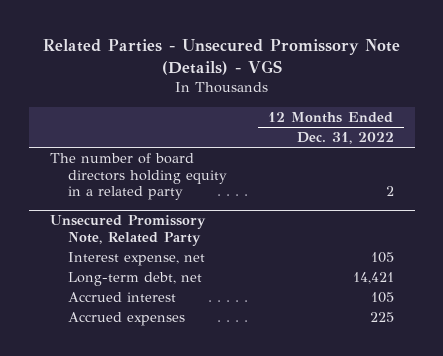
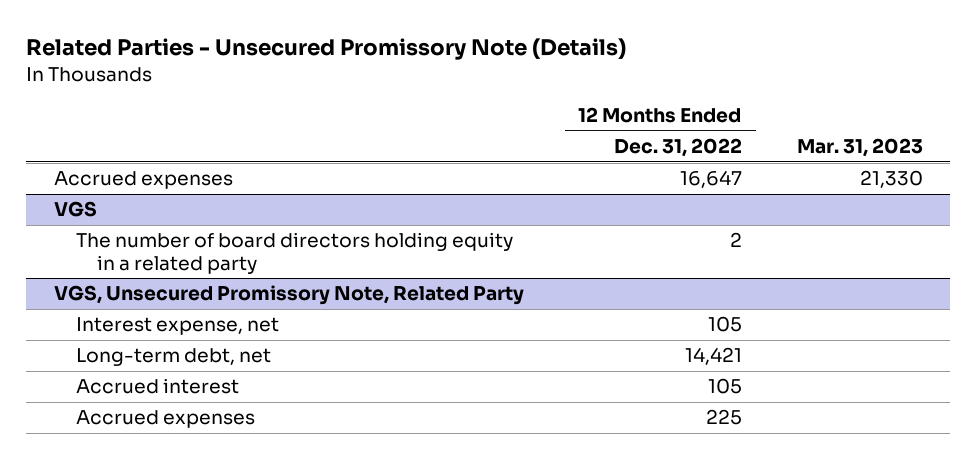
- Related Parties - Unsecured Promissory Note (Details) - VGS
+ Related Parties - Unsecured Promissory Note (Details)
- | 12 Months Ended Dec. 31, 2022
+ | 12 Months Ended Dec. 31, 2022 | Mar. 31, 2023
+ Accrued expenses | 16,647 | 21,330
+ VGS
- Unsecured Promissory Note, Related Party
+ VGS, Unsecured Promissory Note, Related Party

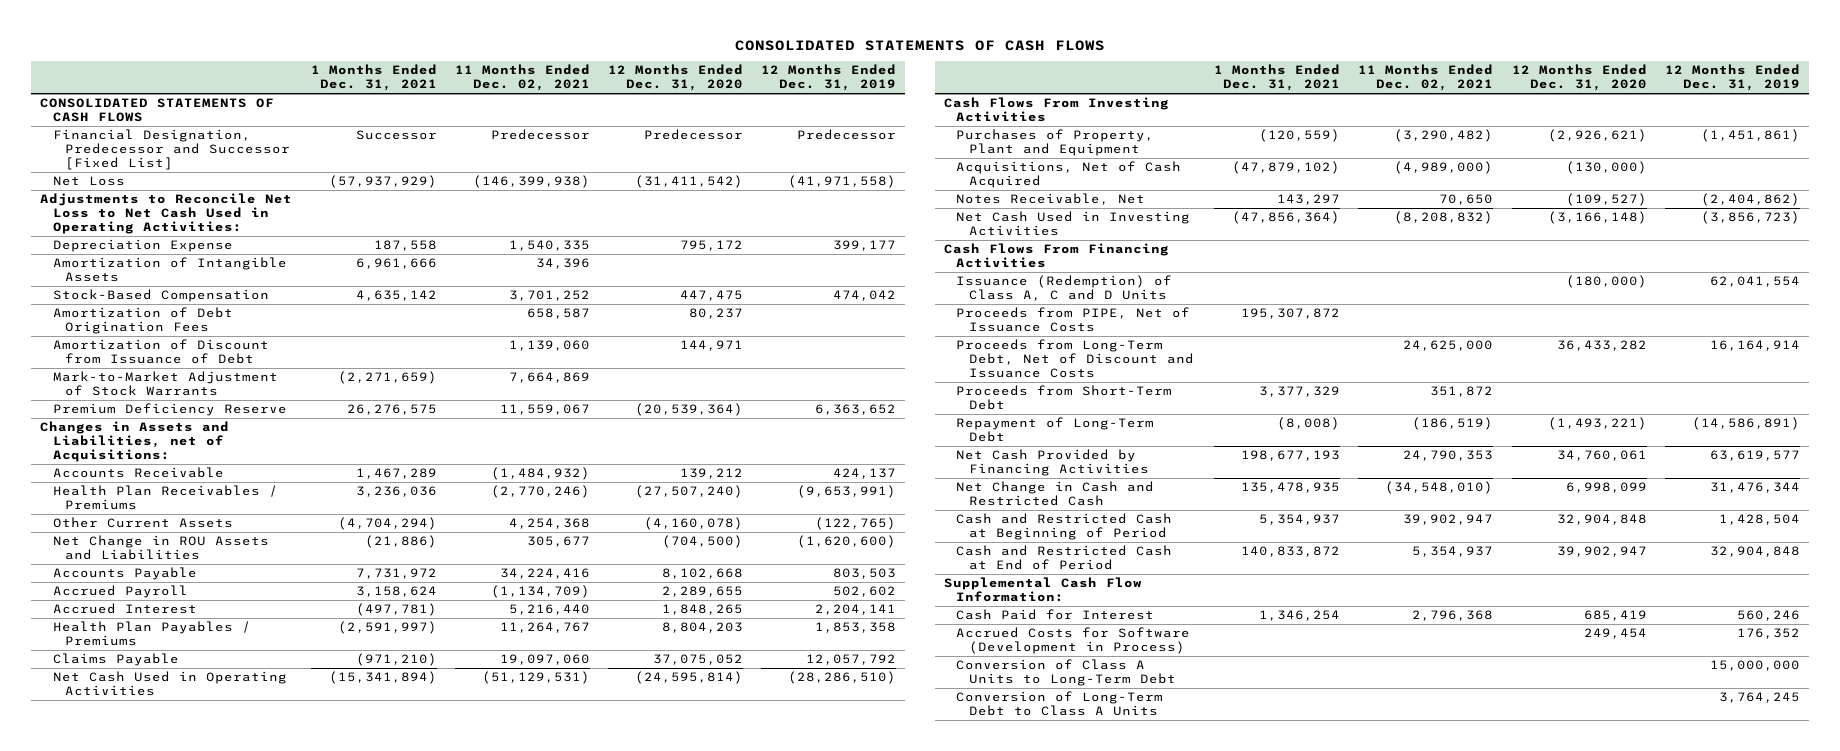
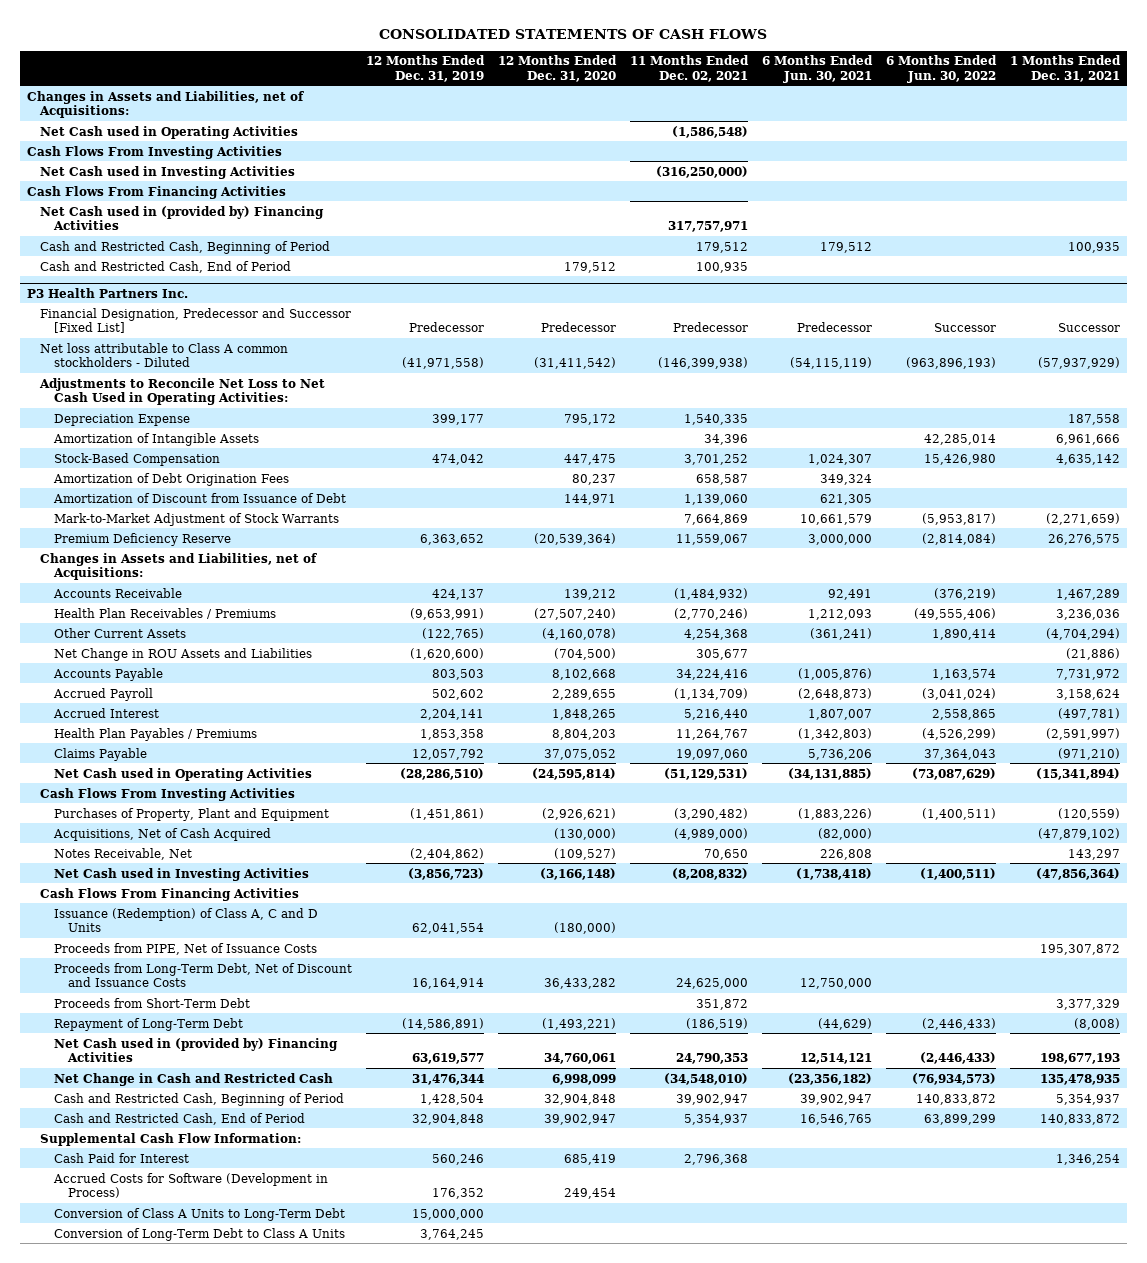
- | 1 Months Ended Dec. 31, 2021 | 11 Months Ended Dec. 02, 2021 | 12 Months Ended Dec. 31, 2020 | 12 Months Ended Dec. 31, 2019
+ | 12 Months Ended Dec. 31, 2019 | 12 Months Ended Dec. 31, 2020 | 11 Months Ended Dec. 02, 2021 | 6 Months Ended Jun. 30, 2021 | 6 Months Ended Jun. 30, 2022 | 1 Months Ended Dec. 31, 2021
- CONSOLIDATED STATEMENTS OF CASH FLOWS
+ Changes in Assets and Liabilities, net of Acquisitions:
+ Net Cash used in Operating Activities | | | (1,586,548) | | |
+ Cash Flows From Investing Activities
+ Net Cash used in Investing Activities | | | (316,250,000) | | |
+ Cash Flows From Financing Activities
+ Net Cash used in (provided by) Financing Activities | | | 317,757,971 | | |
+ Cash and Restricted Cash, Beginning of Period | | | 179,512 | 179,512 | | 100,935
+ Cash and Restricted Cash, End of Period | | 179,512 | 100,935 | | |
+ P3 Health Partners Inc.
- Net Loss | (57,937,929) | (146,399,938) | (31,411,542) | (41,971,558)
+ Net loss attributable to Class A common stockholders - Diluted | (41,971,558) | (31,411,542) | (146,399,938) | (54,115,119) | (963,896,193) | (57,937,929)
- Net Cash Used in Operating Activities | (15,341,894) | (51,129,531) | (24,595,814) | (28,286,510)
+ Net Cash used in Operating Activities | (28,286,510) | (24,595,814) | (51,129,531) | (34,131,885) | (73,087,629) | (15,341,894)
- Net Cash Used in Investing Activities | (47,856,364) | (8,208,832) | (3,166,148) | (3,856,723)
+ Net Cash used in Investing Activities | (3,856,723) | (3,166,148) | (8,208,832) | (1,738,418) | (1,400,511) | (47,856,364)
- Net Cash Provided by Financing Activities | 198,677,193 | 24,790,353 | 34,760,061 | 63,619,577
+ Net Cash used in (provided by) Financing Activities | 63,619,577 | 34,760,061 | 24,790,353 | 12,514,121 | (2,446,433) | 198,677,193
- Cash and Restricted Cash at Beginning of Period | 5,354,937 | 39,902,947 | 32,904,848 | 1,428,504
- Cash and Restricted Cash at End of Period | 140,833,872 | 5,354,937 | 39,902,947 | 32,904,848
+ Cash and Restricted Cash, Beginning of Period | 1,428,504 | 32,904,848 | 39,902,947 | 39,902,947 | 140,833,872 | 5,354,937
+ Cash and Restricted Cash, End of Period | 32,904,848 | 39,902,947 | 5,354,937 | 16,546,765 | 63,899,299 | 140,833,872

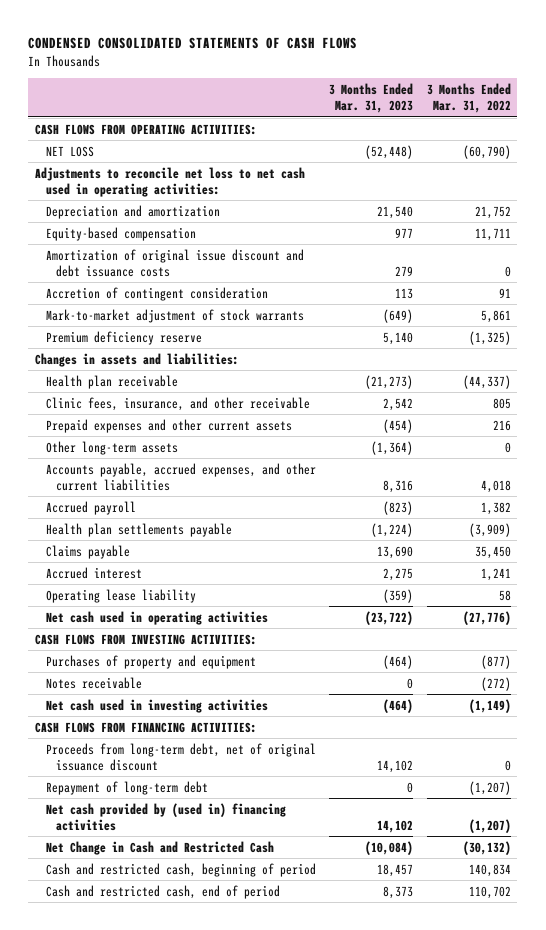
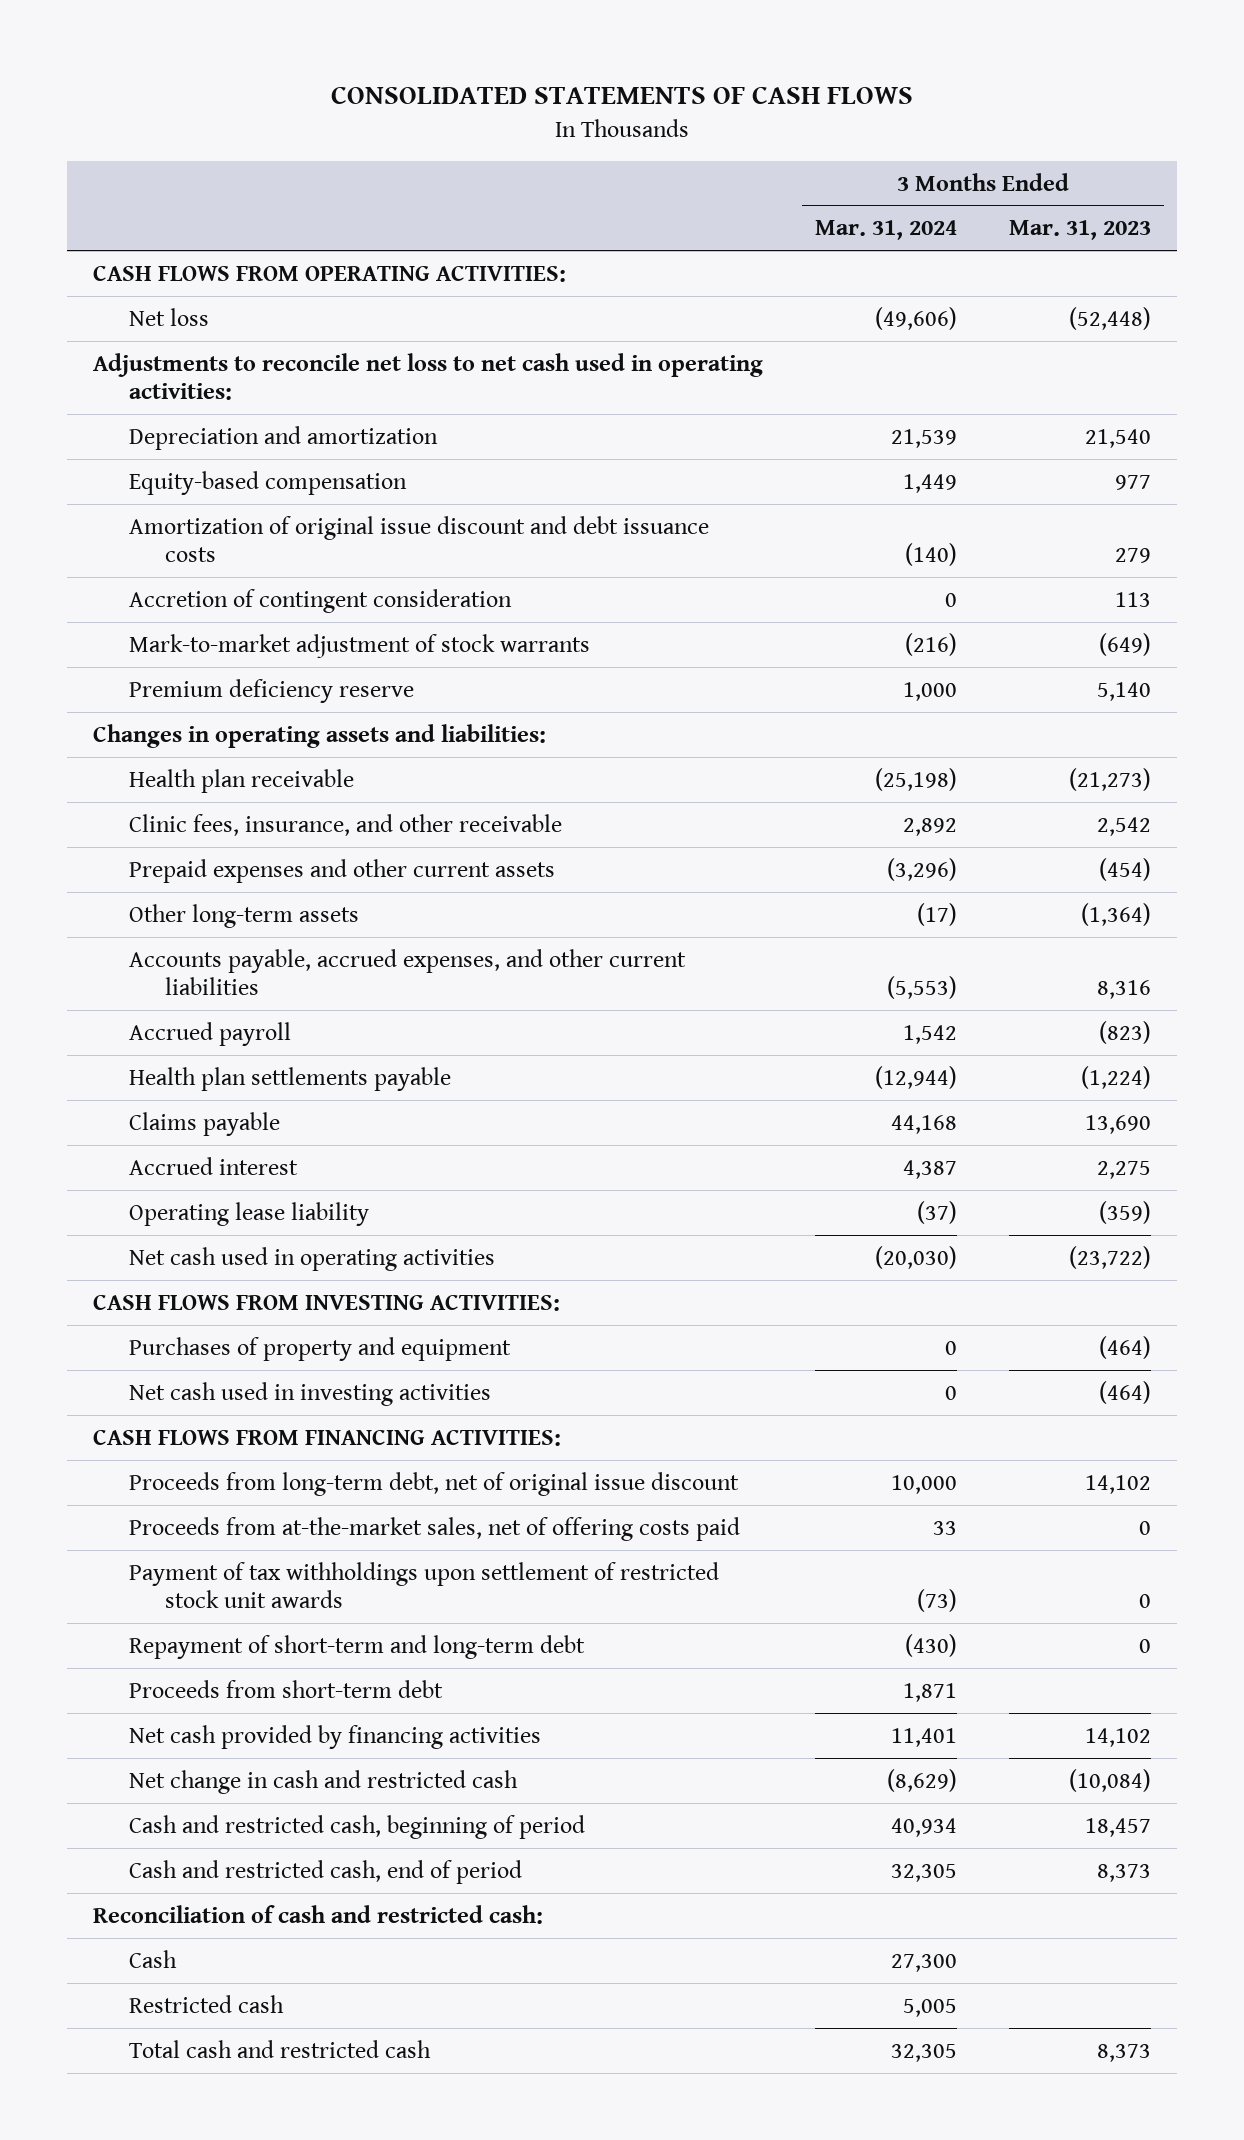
- CONDENSED CONSOLIDATED STATEMENTS OF CASH FLOWS
+ CONSOLIDATED STATEMENTS OF CASH FLOWS
- | 3 Months Ended Mar. 31, 2023 | 3 Months Ended Mar. 31, 2022
+ | 3 Months Ended Mar. 31, 2024 | 3 Months Ended Mar. 31, 2023
- NET LOSS | (52,448) | (60,790)
+ Net loss | (49,606) | (52,448)
- Changes in assets and liabilities:
+ Changes in operating assets and liabilities:
- Notes receivable | 0 | (272)
- Proceeds from long-term debt, net of original issuance discount | 14,102 | 0
- Repayment of long-term debt | 0 | (1,207)
- Net cash provided by (used in) financing activities | 14,102 | (1,207)
- Net Change in Cash and Restricted Cash | (10,084) | (30,132)
+ Proceeds from long-term debt, net of original issue discount | 10,000 | 14,102
+ Proceeds from at-the-market sales, net of offering costs paid | 33 | 0
+ Payment of tax withholdings upon settlement of restricted stock unit awards | (73) | 0
+ Repayment of short-term and long-term debt | (430) | 0
+ Proceeds from short-term debt | 1,871 |
+ Net cash provided by financing activities | 11,401 | 14,102
+ Net change in cash and restricted cash | (8,629) | (10,084)
+ Reconciliation of cash and restricted cash:
+ Cash | 27,300 |
+ Restricted cash | 5,005 |
+ Total cash and restricted cash | 32,305 | 8,373

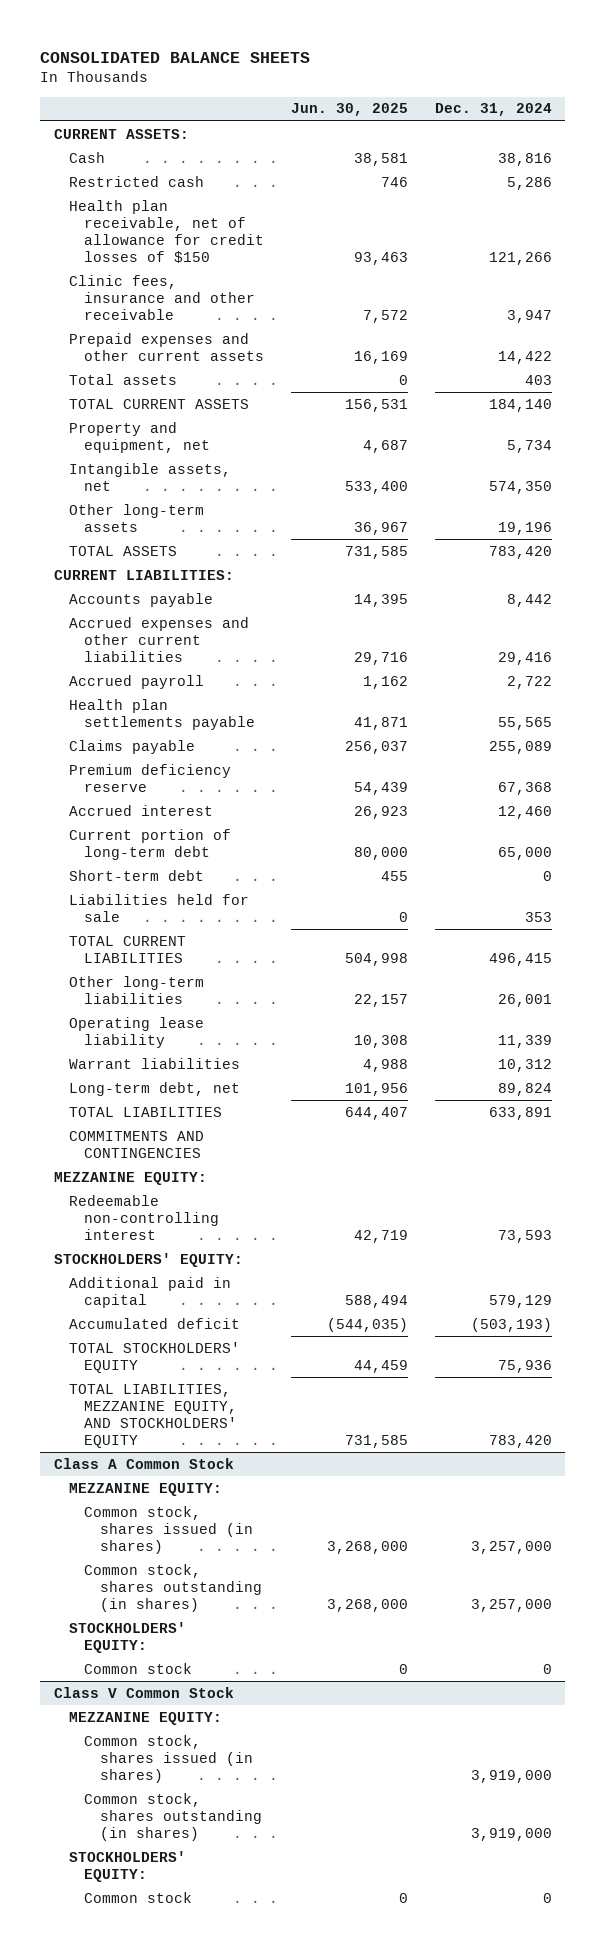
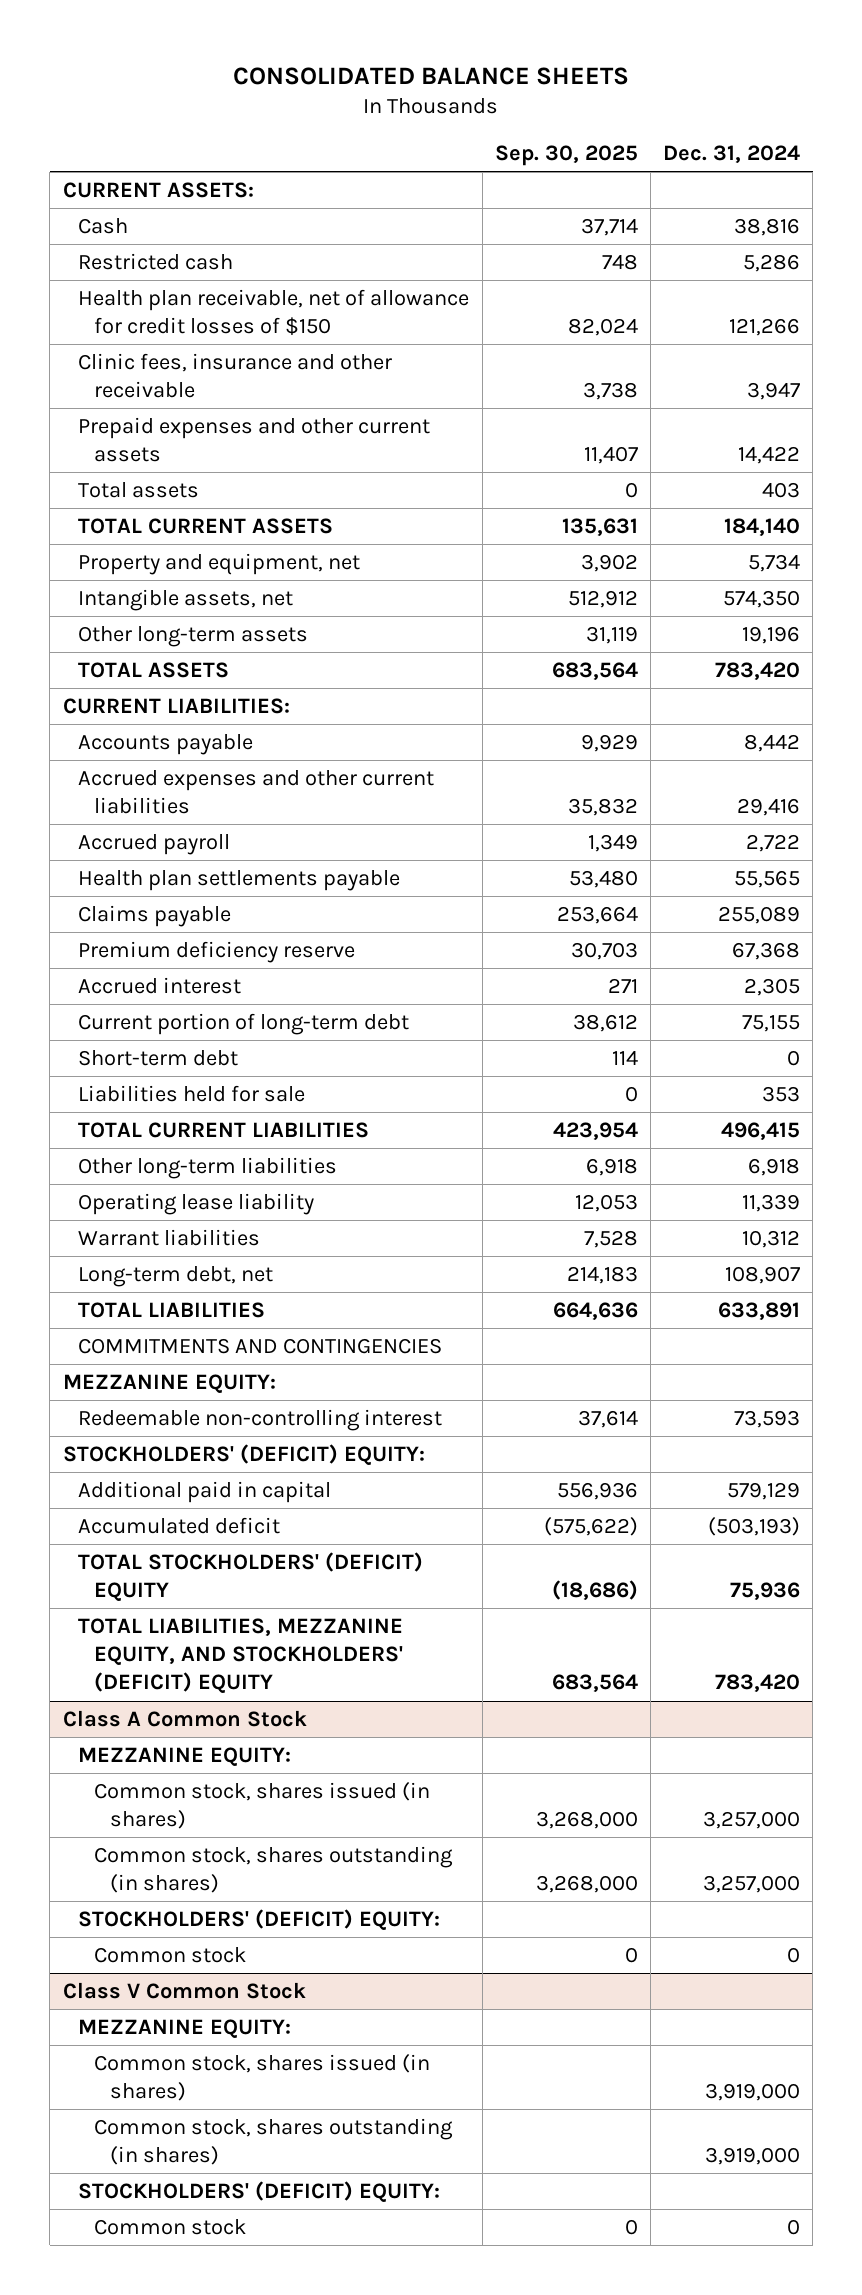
- | Jun. 30, 2025 | Dec. 31, 2024
+ | Sep. 30, 2025 | Dec. 31, 2024
- Accrued interest | 26,923 | 12,460
- Current portion of long-term debt | 80,000 | 65,000
+ Accrued interest | 271 | 2,305
+ Current portion of long-term debt | 38,612 | 75,155
- Other long-term liabilities | 22,157 | 26,001
+ Other long-term liabilities | 6,918 | 6,918
- Long-term debt, net | 101,956 | 89,824
+ Long-term debt, net | 214,183 | 108,907
- STOCKHOLDERS' EQUITY:
+ STOCKHOLDERS' (DEFICIT) EQUITY:
- TOTAL STOCKHOLDERS' EQUITY | 44,459 | 75,936
- TOTAL LIABILITIES, MEZZANINE EQUITY, AND STOCKHOLDERS' EQUITY | 731,585 | 783,420
+ TOTAL STOCKHOLDERS' (DEFICIT) EQUITY | (18,686) | 75,936
+ TOTAL LIABILITIES, MEZZANINE EQUITY, AND STOCKHOLDERS' (DEFICIT) EQUITY | 683,564 | 783,420
@ Class A Common Stock
- STOCKHOLDERS' EQUITY:
+ STOCKHOLDERS' (DEFICIT) EQUITY:
@ Class V Common Stock
- STOCKHOLDERS' EQUITY:
+ STOCKHOLDERS' (DEFICIT) EQUITY:

